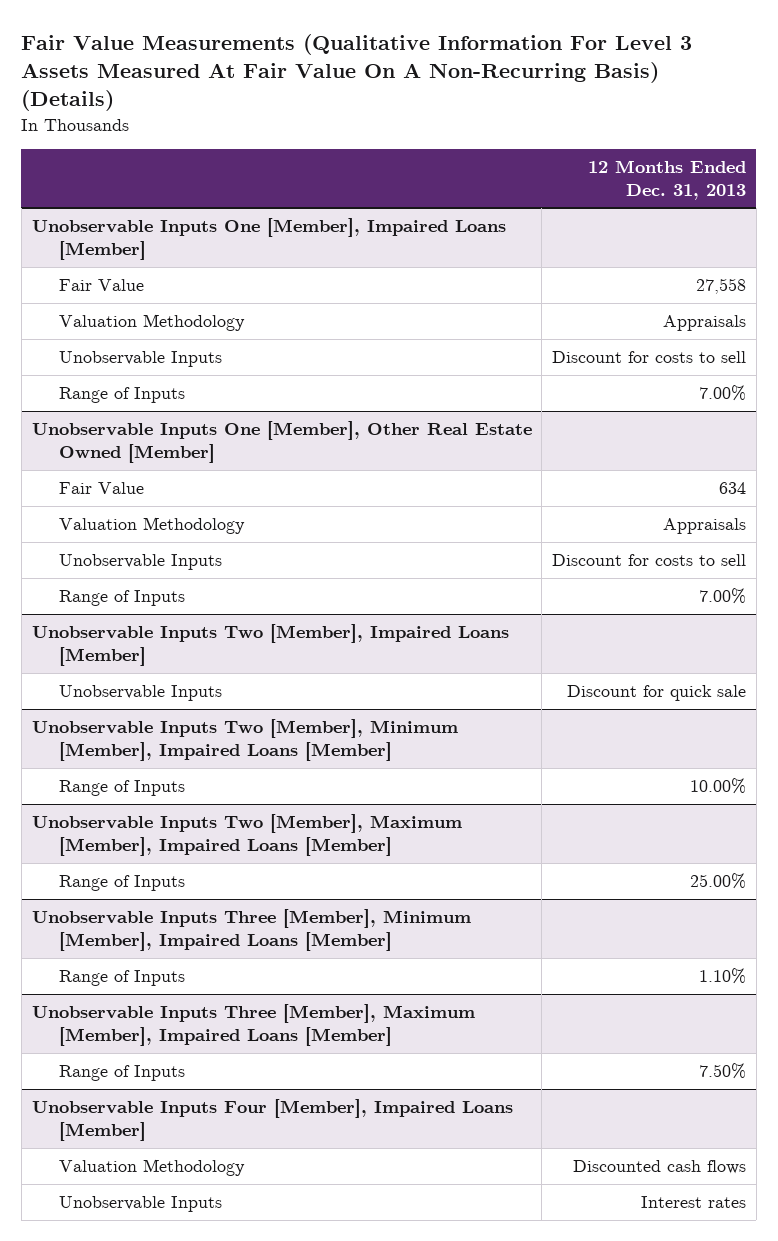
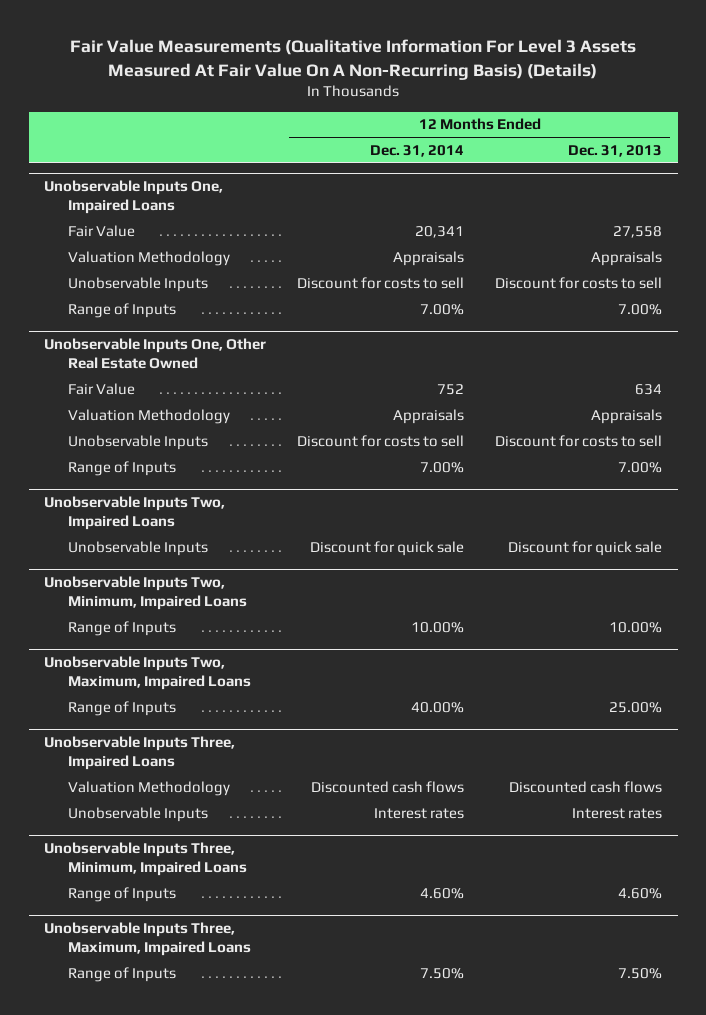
- | 12 Months Ended Dec. 31, 2013
+ | 12 Months Ended Dec. 31, 2014 | 12 Months Ended Dec. 31, 2013
- Unobservable Inputs One [Member], Impaired Loans [Member]
+ Unobservable Inputs One, Impaired Loans
- Unobservable Inputs One [Member], Other Real Estate Owned [Member]
+ Unobservable Inputs One, Other Real Estate Owned
- Unobservable Inputs Two [Member], Impaired Loans [Member]
+ Unobservable Inputs Two, Impaired Loans
- Unobservable Inputs Two [Member], Minimum [Member], Impaired Loans [Member]
+ Unobservable Inputs Two, Minimum, Impaired Loans
- Unobservable Inputs Two [Member], Maximum [Member], Impaired Loans [Member]
+ Unobservable Inputs Two, Maximum, Impaired Loans
- Unobservable Inputs Three [Member], Minimum [Member], Impaired Loans [Member]
- Range of Inputs | 1.10%
- Unobservable Inputs Three [Member], Maximum [Member], Impaired Loans [Member]
- Range of Inputs | 7.50%
- Unobservable Inputs Four [Member], Impaired Loans [Member]
+ Unobservable Inputs Three, Impaired Loans
+ Unobservable Inputs Three, Minimum, Impaired Loans
+ Range of Inputs | 4.60% | 4.60%
+ Unobservable Inputs Three, Maximum, Impaired Loans
+ Range of Inputs | 7.50% | 7.50%

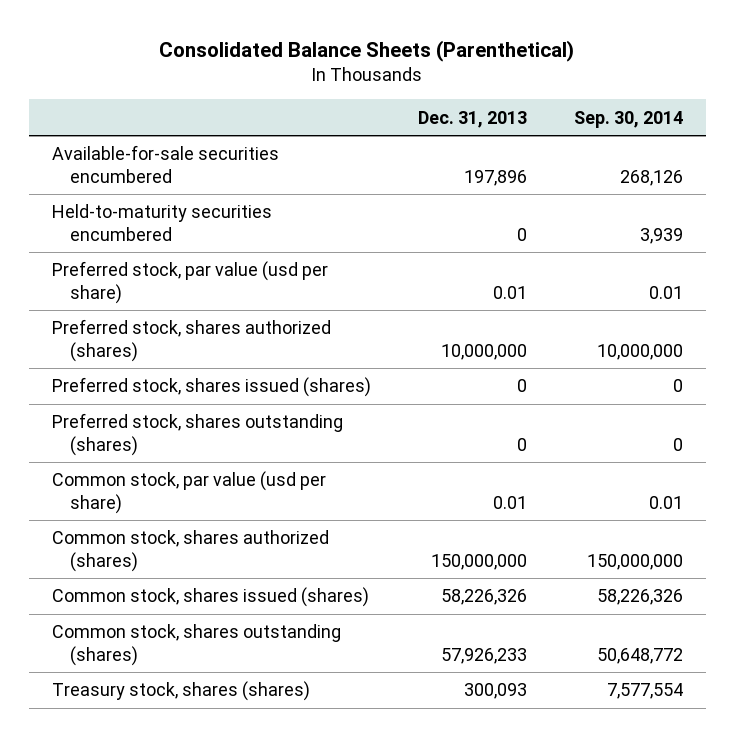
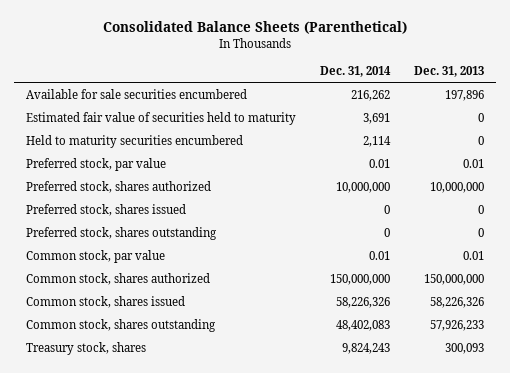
- | Dec. 31, 2013 | Sep. 30, 2014
+ | Dec. 31, 2014 | Dec. 31, 2013
- Available-for-sale securities encumbered | 197,896 | 268,126
- Held-to-maturity securities encumbered | 0 | 3,939
- Preferred stock, par value (usd per share) | 0.01 | 0.01
- Preferred stock, shares authorized (shares) | 10,000,000 | 10,000,000
- Preferred stock, shares issued (shares) | 0 | 0
- Preferred stock, shares outstanding (shares) | 0 | 0
- Common stock, par value (usd per share) | 0.01 | 0.01
- Common stock, shares authorized (shares) | 150,000,000 | 150,000,000
- Common stock, shares issued (shares) | 58,226,326 | 58,226,326
- Common stock, shares outstanding (shares) | 57,926,233 | 50,648,772
- Treasury stock, shares (shares) | 300,093 | 7,577,554
+ Available for sale securities encumbered | 216,262 | 197,896
+ Estimated fair value of securities held to maturity | 3,691 | 0
+ Held to maturity securities encumbered | 2,114 | 0
+ Preferred stock, par value | 0.01 | 0.01
+ Preferred stock, shares authorized | 10,000,000 | 10,000,000
+ Preferred stock, shares issued | 0 | 0
+ Preferred stock, shares outstanding | 0 | 0
+ Common stock, par value | 0.01 | 0.01
+ Common stock, shares authorized | 150,000,000 | 150,000,000
+ Common stock, shares issued | 58,226,326 | 58,226,326
+ Common stock, shares outstanding | 48,402,083 | 57,926,233
+ Treasury stock, shares | 9,824,243 | 300,093

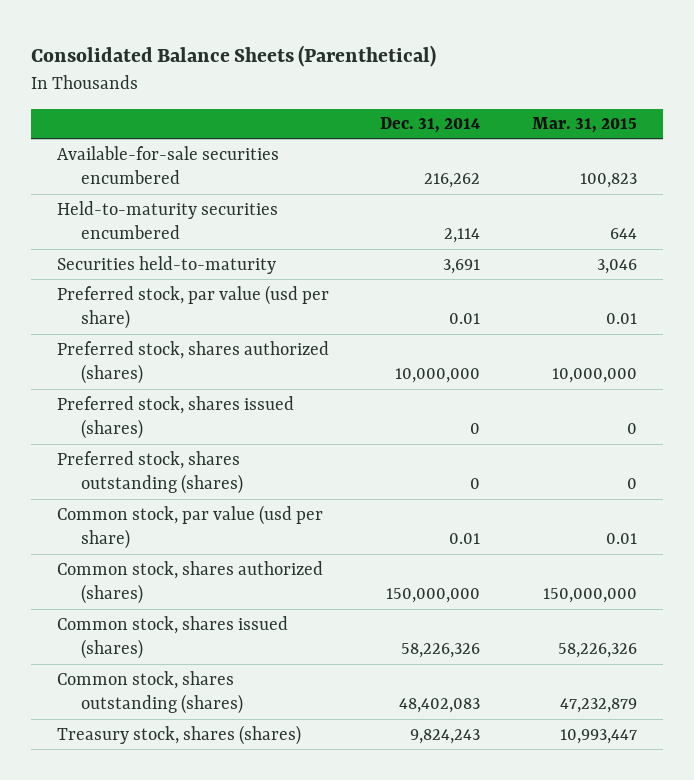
- | Dec. 31, 2014 | Dec. 31, 2013
+ | Dec. 31, 2014 | Mar. 31, 2015
- Available for sale securities encumbered | 216,262 | 197,896
- Estimated fair value of securities held to maturity | 3,691 | 0
- Held to maturity securities encumbered | 2,114 | 0
- Preferred stock, par value | 0.01 | 0.01
- Preferred stock, shares authorized | 10,000,000 | 10,000,000
- Preferred stock, shares issued | 0 | 0
- Preferred stock, shares outstanding | 0 | 0
- Common stock, par value | 0.01 | 0.01
- Common stock, shares authorized | 150,000,000 | 150,000,000
- Common stock, shares issued | 58,226,326 | 58,226,326
- Common stock, shares outstanding | 48,402,083 | 57,926,233
- Treasury stock, shares | 9,824,243 | 300,093
+ Available-for-sale securities encumbered | 216,262 | 100,823
+ Held-to-maturity securities encumbered | 2,114 | 644
+ Securities held-to-maturity | 3,691 | 3,046
+ Preferred stock, par value (usd per share) | 0.01 | 0.01
+ Preferred stock, shares authorized (shares) | 10,000,000 | 10,000,000
+ Preferred stock, shares issued (shares) | 0 | 0
+ Preferred stock, shares outstanding (shares) | 0 | 0
+ Common stock, par value (usd per share) | 0.01 | 0.01
+ Common stock, shares authorized (shares) | 150,000,000 | 150,000,000
+ Common stock, shares issued (shares) | 58,226,326 | 58,226,326
+ Common stock, shares outstanding (shares) | 48,402,083 | 47,232,879
+ Treasury stock, shares (shares) | 9,824,243 | 10,993,447

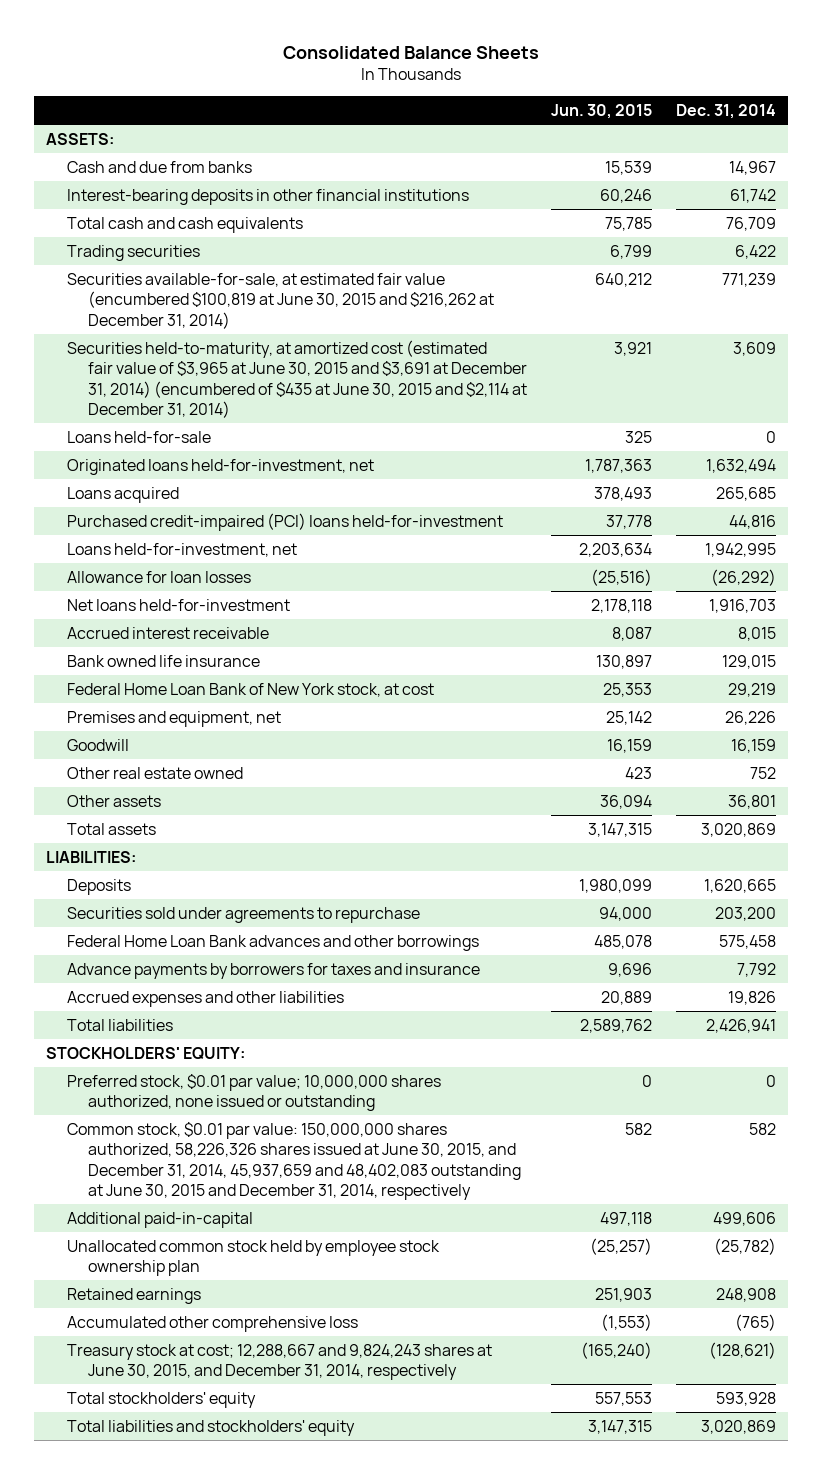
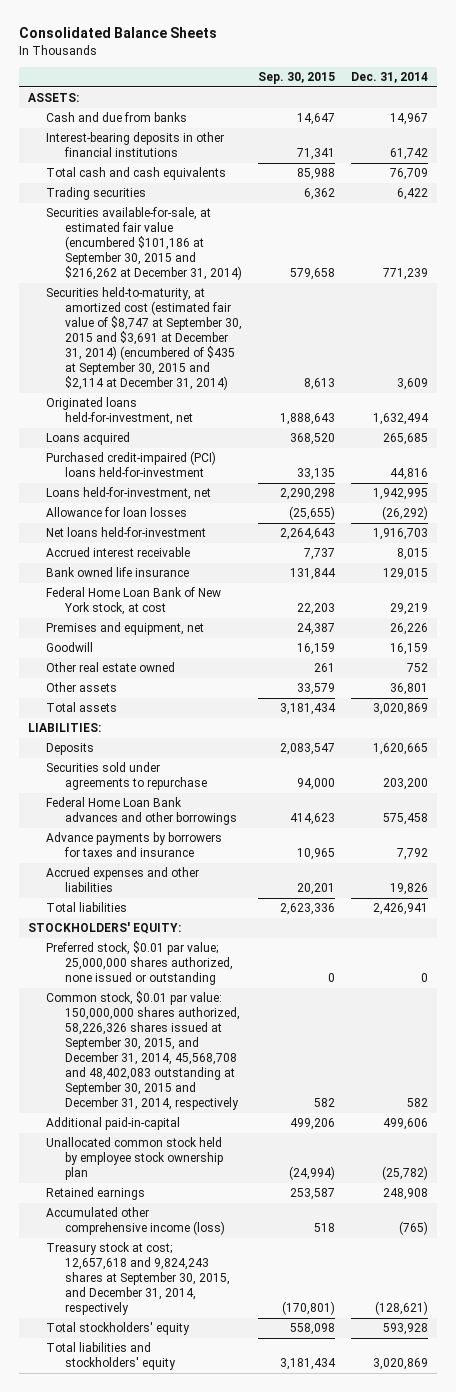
- | Jun. 30, 2015 | Dec. 31, 2014
+ | Sep. 30, 2015 | Dec. 31, 2014
- Securities available-for-sale, at estimated fair value (encumbered $100,819 at June 30, 2015 and $216,262 at December 31, 2014) | 640,212 | 771,239
- Securities held-to-maturity, at amortized cost (estimated fair value of $3,965 at June 30, 2015 and $3,691 at December 31, 2014) (encumbered of $435 at June 30, 2015 and $2,114 at December 31, 2014) | 3,921 | 3,609
- Loans held-for-sale | 325 | 0
+ Securities available-for-sale, at estimated fair value (encumbered $101,186 at September 30, 2015 and $216,262 at December 31, 2014) | 579,658 | 771,239
+ Securities held-to-maturity, at amortized cost (estimated fair value of $8,747 at September 30, 2015 and $3,691 at December 31, 2014) (encumbered of $435 at September 30, 2015 and $2,114 at December 31, 2014) | 8,613 | 3,609
- Preferred stock, $0.01 par value; 10,000,000 shares authorized, none issued or outstanding | 0 | 0
- Common stock, $0.01 par value: 150,000,000 shares authorized, 58,226,326 shares issued at June 30, 2015, and December 31, 2014, 45,937,659 and 48,402,083 outstanding at June 30, 2015 and December 31, 2014, respectively | 582 | 582
+ Preferred stock, $0.01 par value; 25,000,000 shares authorized, none issued or outstanding | 0 | 0
+ Common stock, $0.01 par value: 150,000,000 shares authorized, 58,226,326 shares issued at September 30, 2015, and December 31, 2014, 45,568,708 and 48,402,083 outstanding at September 30, 2015 and December 31, 2014, respectively | 582 | 582
- Accumulated other comprehensive loss | (1,553) | (765)
- Treasury stock at cost; 12,288,667 and 9,824,243 shares at June 30, 2015, and December 31, 2014, respectively | (165,240) | (128,621)
+ Accumulated other comprehensive income (loss) | 518 | (765)
+ Treasury stock at cost; 12,657,618 and 9,824,243 shares at September 30, 2015, and December 31, 2014, respectively | (170,801) | (128,621)

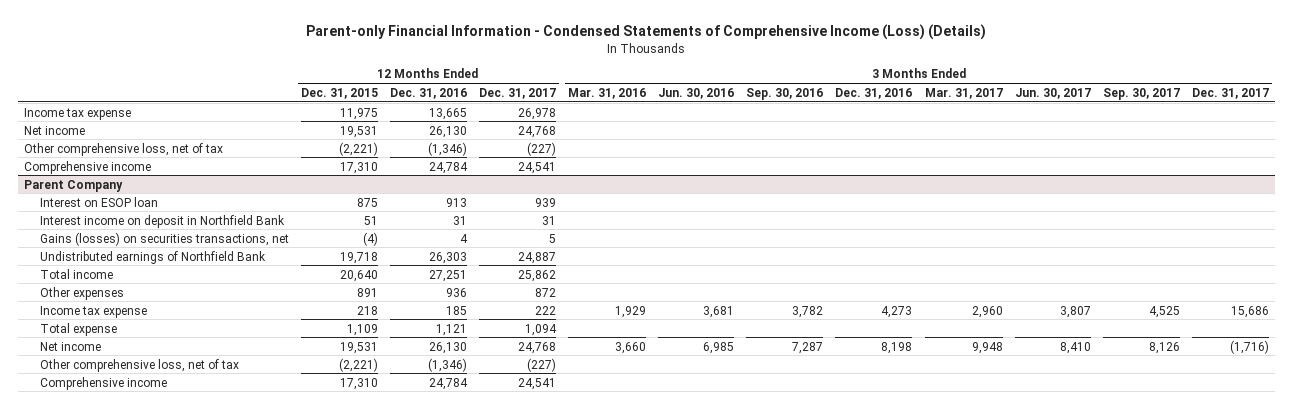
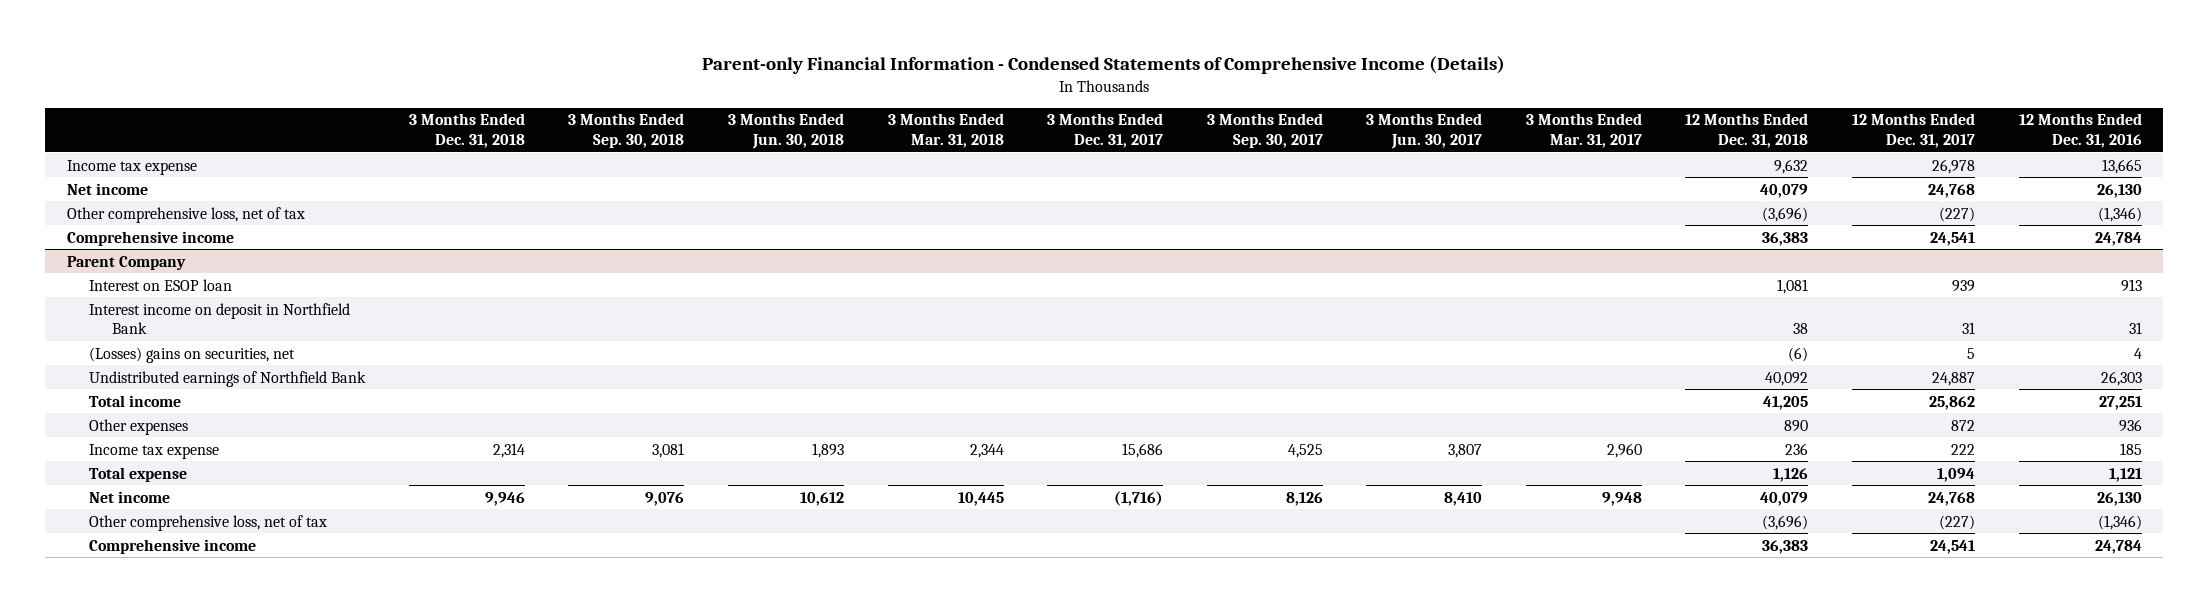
- Parent-only Financial Information - Condensed Statements of Comprehensive Income (Loss) (Details)
+ Parent-only Financial Information - Condensed Statements of Comprehensive Income (Details)
- | 12 Months Ended Dec. 31, 2015 | 12 Months Ended Dec. 31, 2016 | 12 Months Ended Dec. 31, 2017 | 3 Months Ended Mar. 31, 2016 | 3 Months Ended Jun. 30, 2016 | 3 Months Ended Sep. 30, 2016 | 3 Months Ended Dec. 31, 2016 | 3 Months Ended Mar. 31, 2017 | 3 Months Ended Jun. 30, 2017 | 3 Months Ended Sep. 30, 2017 | 3 Months Ended Dec. 31, 2017
+ | 3 Months Ended Dec. 31, 2018 | 3 Months Ended Sep. 30, 2018 | 3 Months Ended Jun. 30, 2018 | 3 Months Ended Mar. 31, 2018 | 3 Months Ended Dec. 31, 2017 | 3 Months Ended Sep. 30, 2017 | 3 Months Ended Jun. 30, 2017 | 3 Months Ended Mar. 31, 2017 | 12 Months Ended Dec. 31, 2018 | 12 Months Ended Dec. 31, 2017 | 12 Months Ended Dec. 31, 2016
@ Parent Company
- Gains (losses) on securities transactions, net | (4) | 4 | 5 | | | | | | | |
+ (Losses) gains on securities, net | | | | | | | | | (6) | 5 | 4

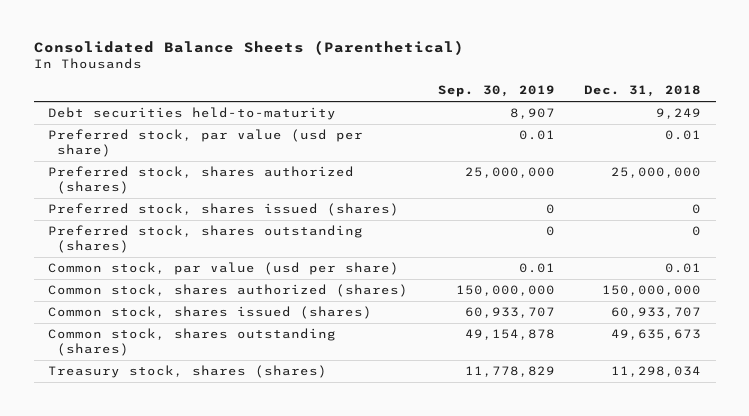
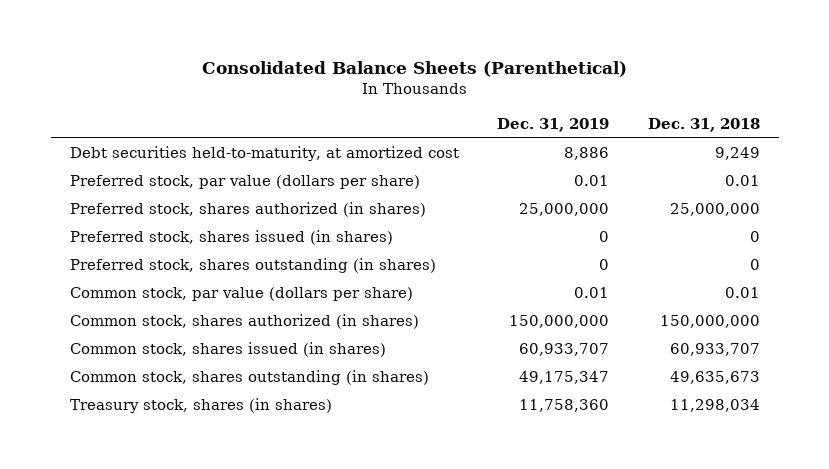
- | Sep. 30, 2019 | Dec. 31, 2018
+ | Dec. 31, 2019 | Dec. 31, 2018
- Debt securities held-to-maturity | 8,907 | 9,249
- Preferred stock, par value (usd per share) | 0.01 | 0.01
- Preferred stock, shares authorized (shares) | 25,000,000 | 25,000,000
- Preferred stock, shares issued (shares) | 0 | 0
- Preferred stock, shares outstanding (shares) | 0 | 0
- Common stock, par value (usd per share) | 0.01 | 0.01
- Common stock, shares authorized (shares) | 150,000,000 | 150,000,000
- Common stock, shares issued (shares) | 60,933,707 | 60,933,707
- Common stock, shares outstanding (shares) | 49,154,878 | 49,635,673
- Treasury stock, shares (shares) | 11,778,829 | 11,298,034
+ Debt securities held-to-maturity, at amortized cost | 8,886 | 9,249
+ Preferred stock, par value (dollars per share) | 0.01 | 0.01
+ Preferred stock, shares authorized (in shares) | 25,000,000 | 25,000,000
+ Preferred stock, shares issued (in shares) | 0 | 0
+ Preferred stock, shares outstanding (in shares) | 0 | 0
+ Common stock, par value (dollars per share) | 0.01 | 0.01
+ Common stock, shares authorized (in shares) | 150,000,000 | 150,000,000
+ Common stock, shares issued (in shares) | 60,933,707 | 60,933,707
+ Common stock, shares outstanding (in shares) | 49,175,347 | 49,635,673
+ Treasury stock, shares (in shares) | 11,758,360 | 11,298,034

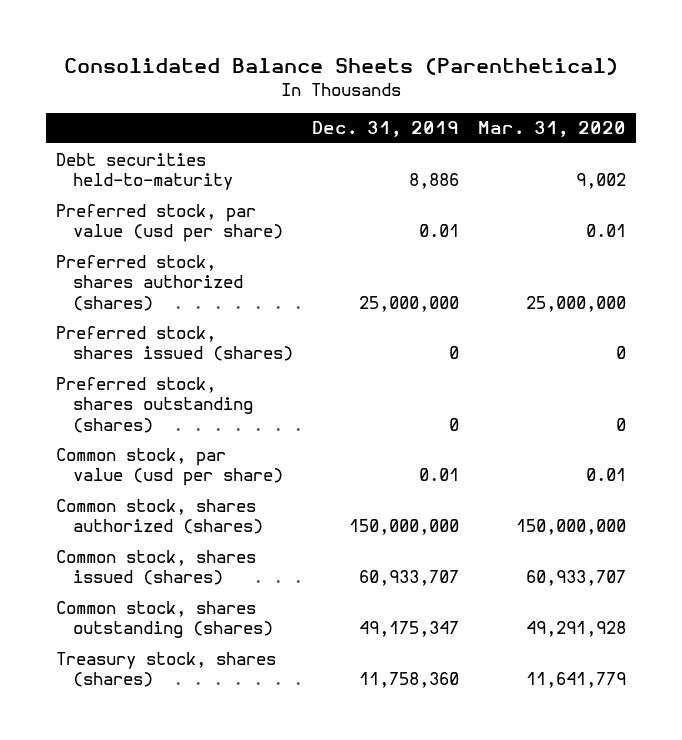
- | Dec. 31, 2019 | Dec. 31, 2018
+ | Dec. 31, 2019 | Mar. 31, 2020
- Debt securities held-to-maturity, at amortized cost | 8,886 | 9,249
- Preferred stock, par value (dollars per share) | 0.01 | 0.01
- Preferred stock, shares authorized (in shares) | 25,000,000 | 25,000,000
- Preferred stock, shares issued (in shares) | 0 | 0
- Preferred stock, shares outstanding (in shares) | 0 | 0
- Common stock, par value (dollars per share) | 0.01 | 0.01
- Common stock, shares authorized (in shares) | 150,000,000 | 150,000,000
- Common stock, shares issued (in shares) | 60,933,707 | 60,933,707
- Common stock, shares outstanding (in shares) | 49,175,347 | 49,635,673
- Treasury stock, shares (in shares) | 11,758,360 | 11,298,034
+ Debt securities held-to-maturity | 8,886 | 9,002
+ Preferred stock, par value (usd per share) | 0.01 | 0.01
+ Preferred stock, shares authorized (shares) | 25,000,000 | 25,000,000
+ Preferred stock, shares issued (shares) | 0 | 0
+ Preferred stock, shares outstanding (shares) | 0 | 0
+ Common stock, par value (usd per share) | 0.01 | 0.01
+ Common stock, shares authorized (shares) | 150,000,000 | 150,000,000
+ Common stock, shares issued (shares) | 60,933,707 | 60,933,707
+ Common stock, shares outstanding (shares) | 49,175,347 | 49,291,928
+ Treasury stock, shares (shares) | 11,758,360 | 11,641,779

